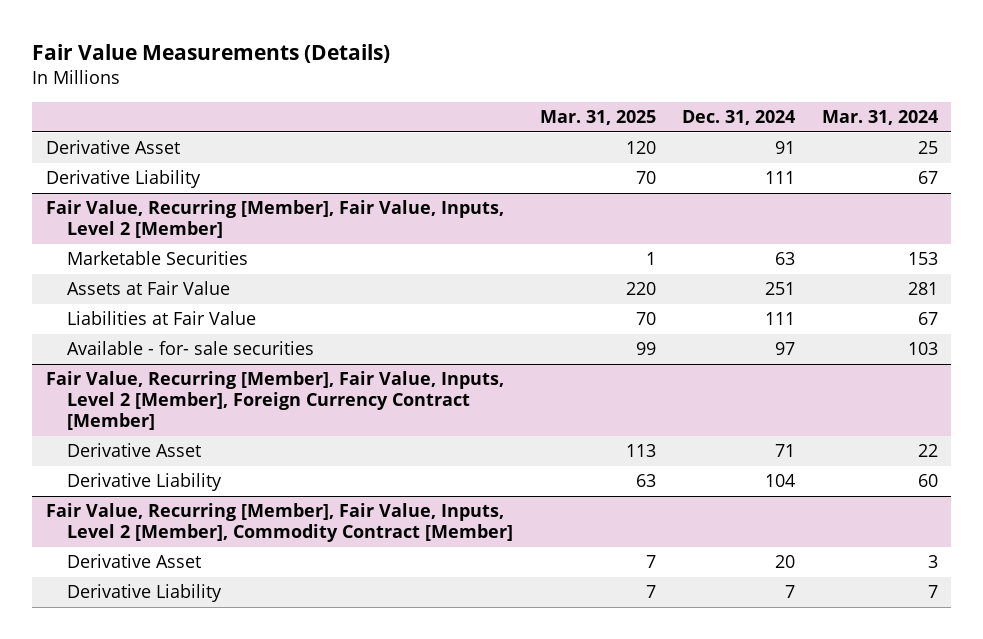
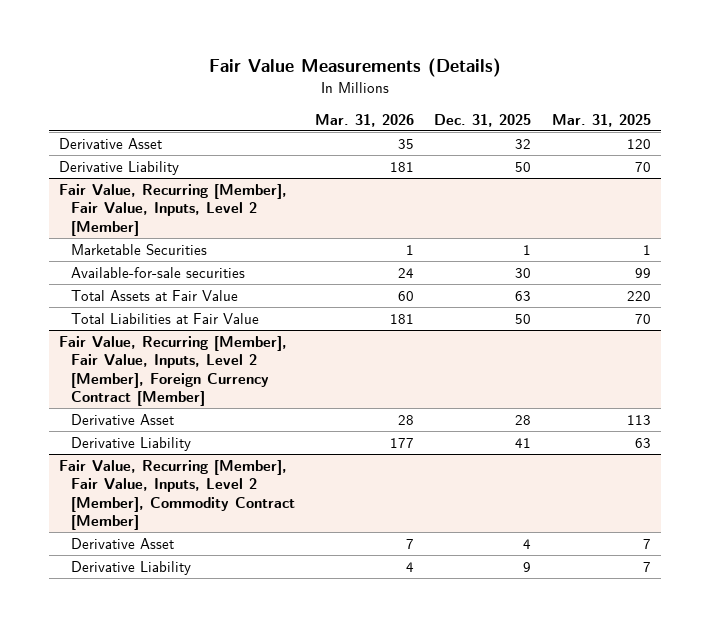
- | Mar. 31, 2025 | Dec. 31, 2024 | Mar. 31, 2024
+ | Mar. 31, 2026 | Dec. 31, 2025 | Mar. 31, 2025
@ Fair Value, Recurring [Member], Fair Value, Inputs, Level 2 [Member]
- Assets at Fair Value | 220 | 251 | 281
- Liabilities at Fair Value | 70 | 111 | 67
- Available - for- sale securities | 99 | 97 | 103
+ Available-for-sale securities | 24 | 30 | 99
+ Total Assets at Fair Value | 60 | 63 | 220
+ Total Liabilities at Fair Value | 181 | 50 | 70

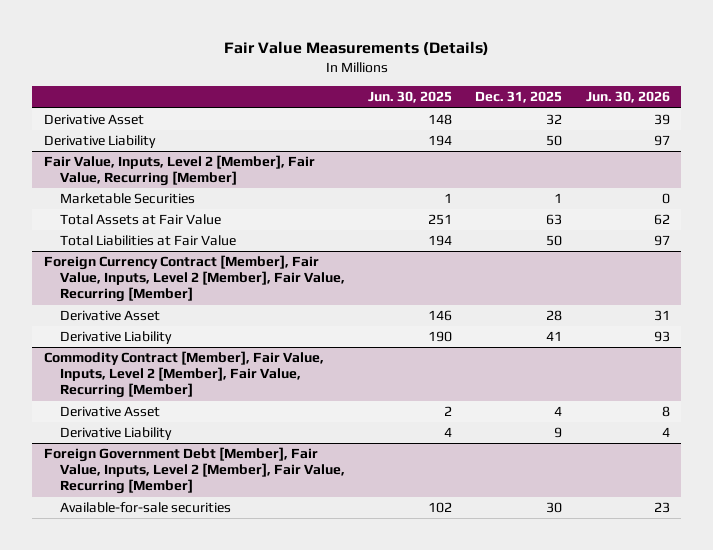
- | Mar. 31, 2026 | Dec. 31, 2025 | Mar. 31, 2025
+ | Jun. 30, 2025 | Dec. 31, 2025 | Jun. 30, 2026
- Fair Value, Recurring [Member], Fair Value, Inputs, Level 2 [Member]
+ Fair Value, Inputs, Level 2 [Member], Fair Value, Recurring [Member]
- Available-for-sale securities | 24 | 30 | 99
- Fair Value, Recurring [Member], Fair Value, Inputs, Level 2 [Member], Foreign Currency Contract [Member]
+ Foreign Currency Contract [Member], Fair Value, Inputs, Level 2 [Member], Fair Value, Recurring [Member]
- Fair Value, Recurring [Member], Fair Value, Inputs, Level 2 [Member], Commodity Contract [Member]
+ Commodity Contract [Member], Fair Value, Inputs, Level 2 [Member], Fair Value, Recurring [Member]
+ Foreign Government Debt [Member], Fair Value, Inputs, Level 2 [Member], Fair Value, Recurring [Member]
+ Available-for-sale securities | 102 | 30 | 23

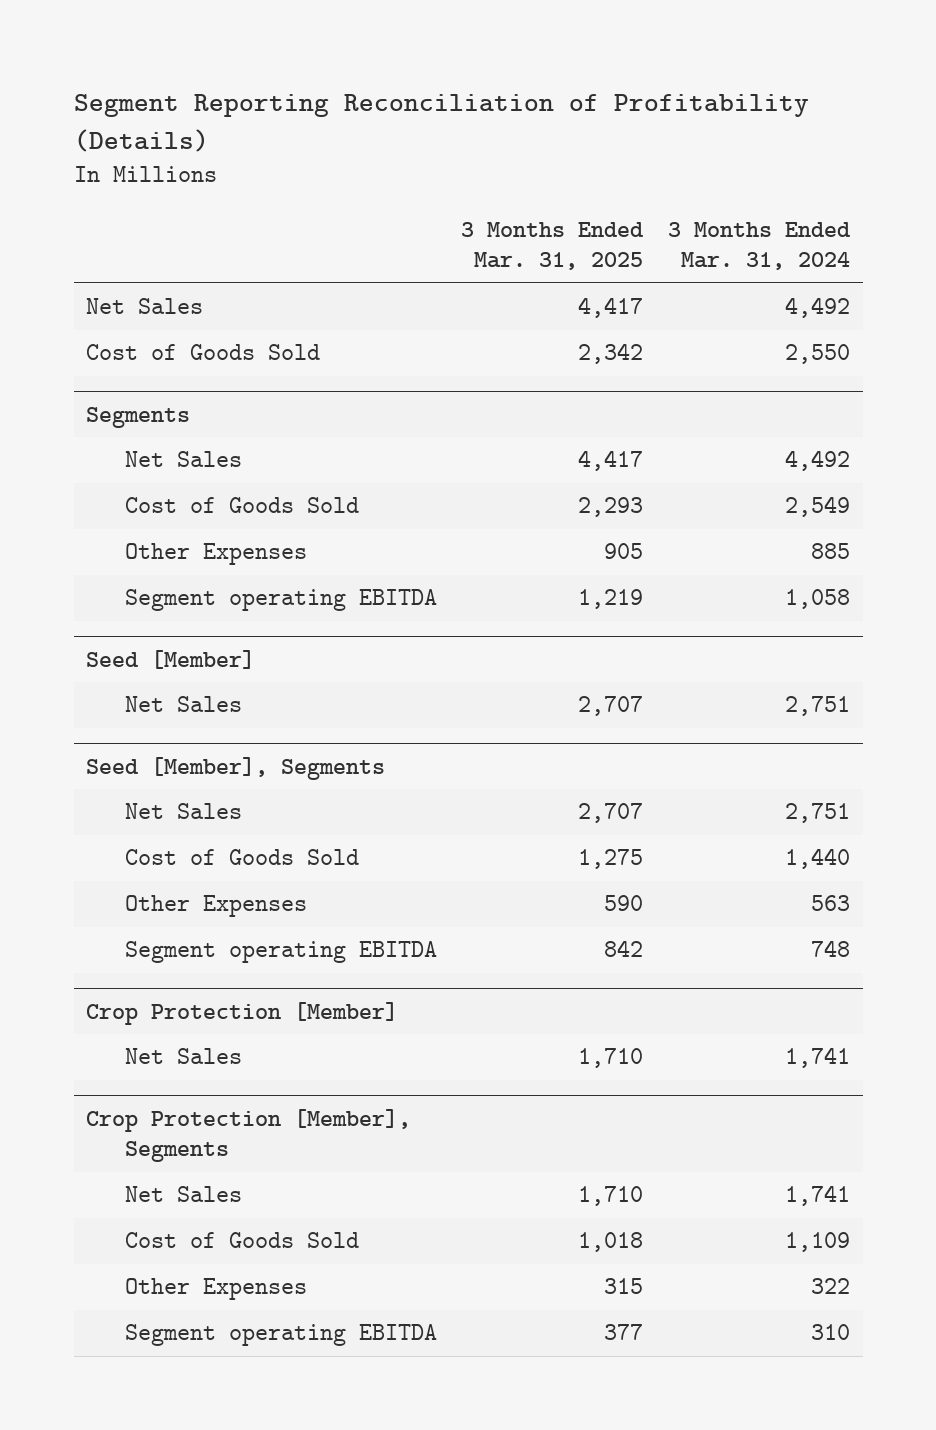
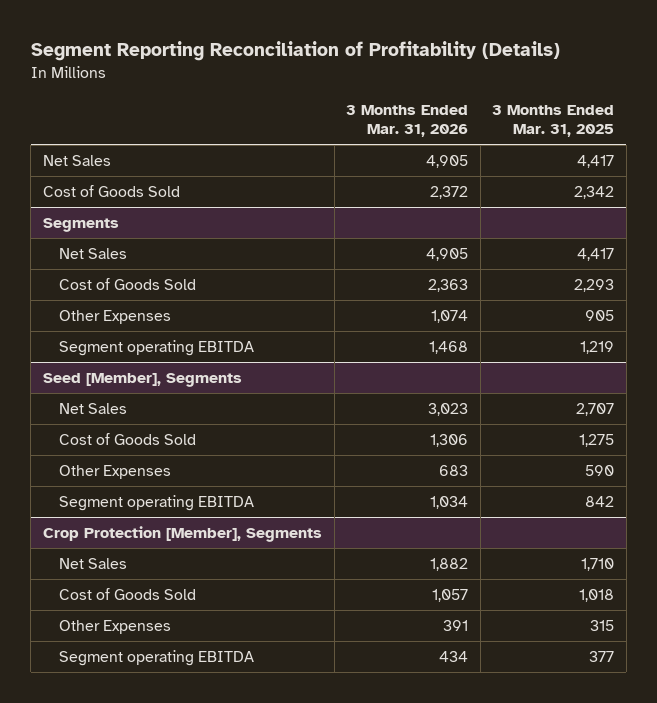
- | 3 Months Ended Mar. 31, 2025 | 3 Months Ended Mar. 31, 2024
+ | 3 Months Ended Mar. 31, 2026 | 3 Months Ended Mar. 31, 2025
- Seed [Member]
- Net Sales | 2,707 | 2,751
- Crop Protection [Member]
- Net Sales | 1,710 | 1,741

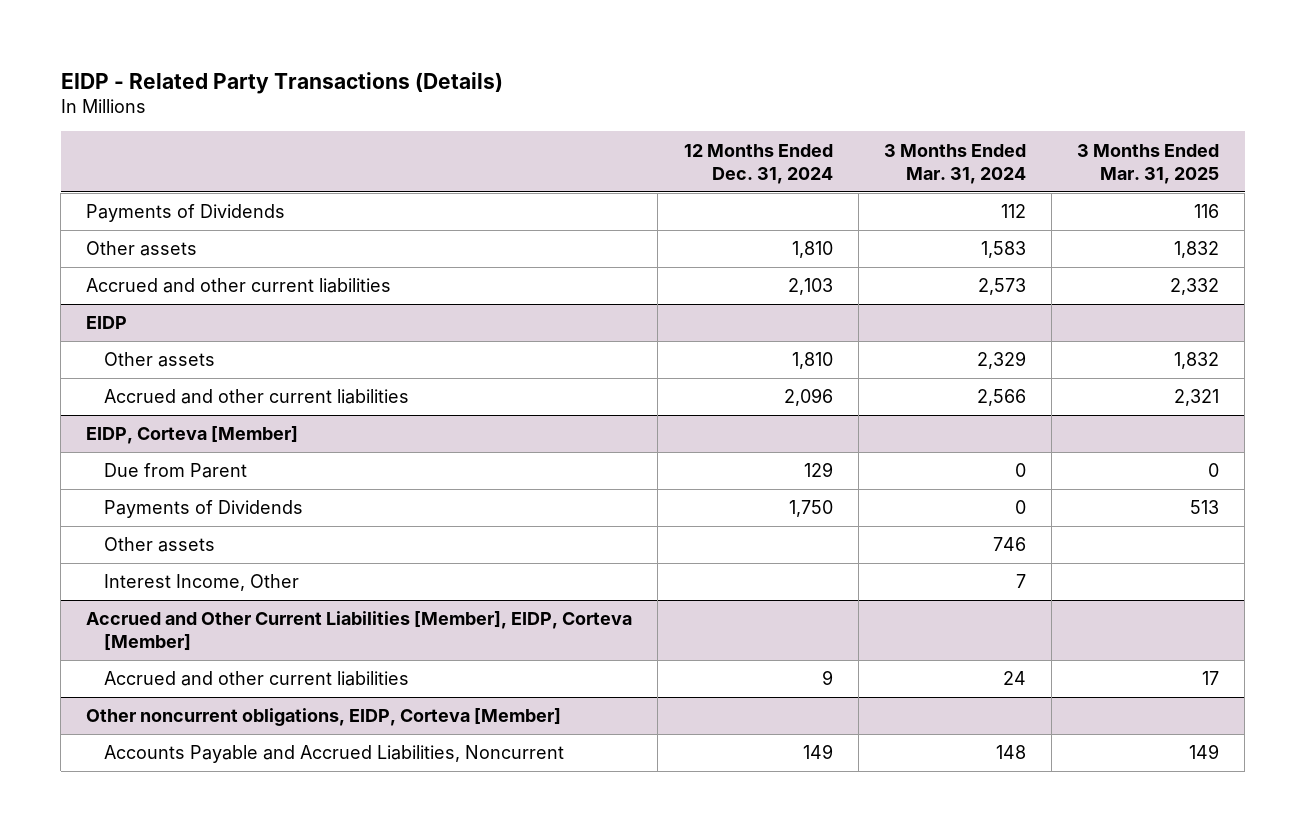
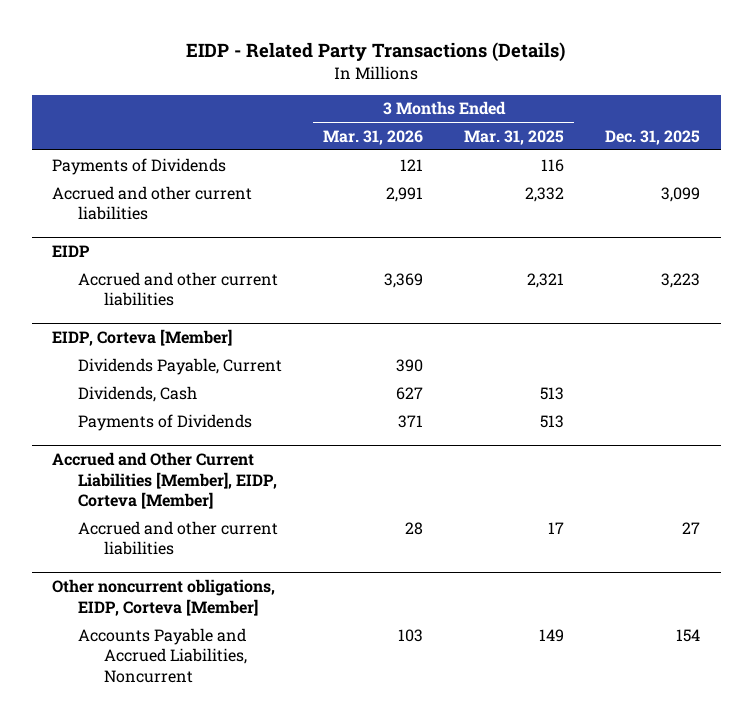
- | 12 Months Ended Dec. 31, 2024 | 3 Months Ended Mar. 31, 2024 | 3 Months Ended Mar. 31, 2025
+ | 3 Months Ended Mar. 31, 2026 | 3 Months Ended Mar. 31, 2025 | Dec. 31, 2025
- Other assets | 1,810 | 1,583 | 1,832
@ EIDP
- Other assets | 1,810 | 2,329 | 1,832
@ EIDP, Corteva [Member]
- Due from Parent | 129 | 0 | 0
+ Dividends Payable, Current | 390 | |
+ Dividends, Cash | 627 | 513 |
- Other assets | | 746 |
- Interest Income, Other | | 7 |

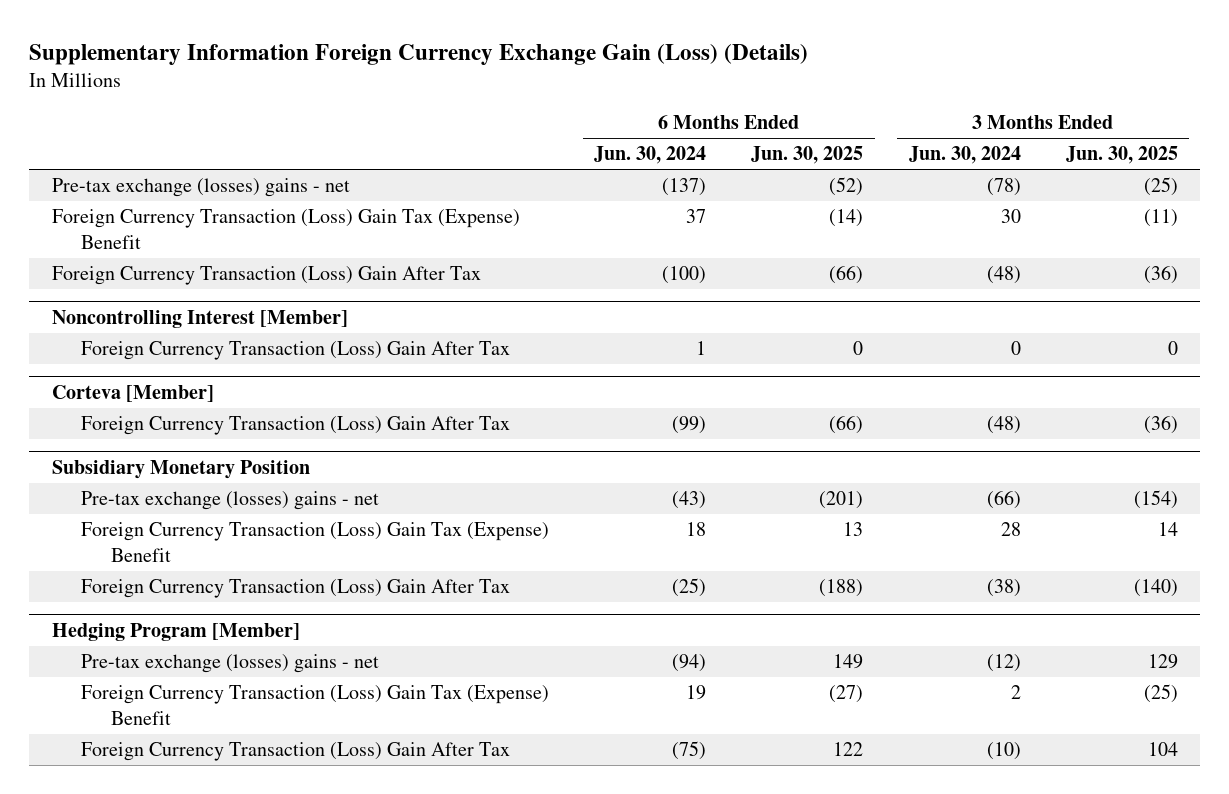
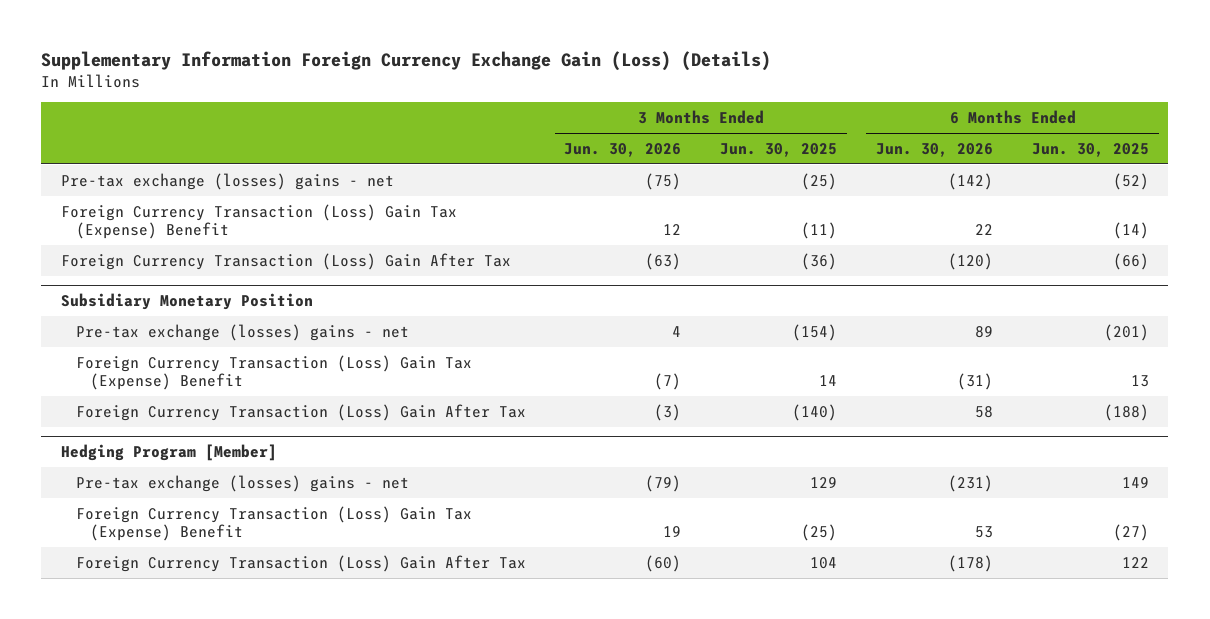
- | 6 Months Ended Jun. 30, 2024 | 6 Months Ended Jun. 30, 2025 | 3 Months Ended Jun. 30, 2024 | 3 Months Ended Jun. 30, 2025
+ | 3 Months Ended Jun. 30, 2026 | 3 Months Ended Jun. 30, 2025 | 6 Months Ended Jun. 30, 2026 | 6 Months Ended Jun. 30, 2025
- Noncontrolling Interest [Member]
- Foreign Currency Transaction (Loss) Gain After Tax | 1 | 0 | 0 | 0
- Corteva [Member]
- Foreign Currency Transaction (Loss) Gain After Tax | (99) | (66) | (48) | (36)

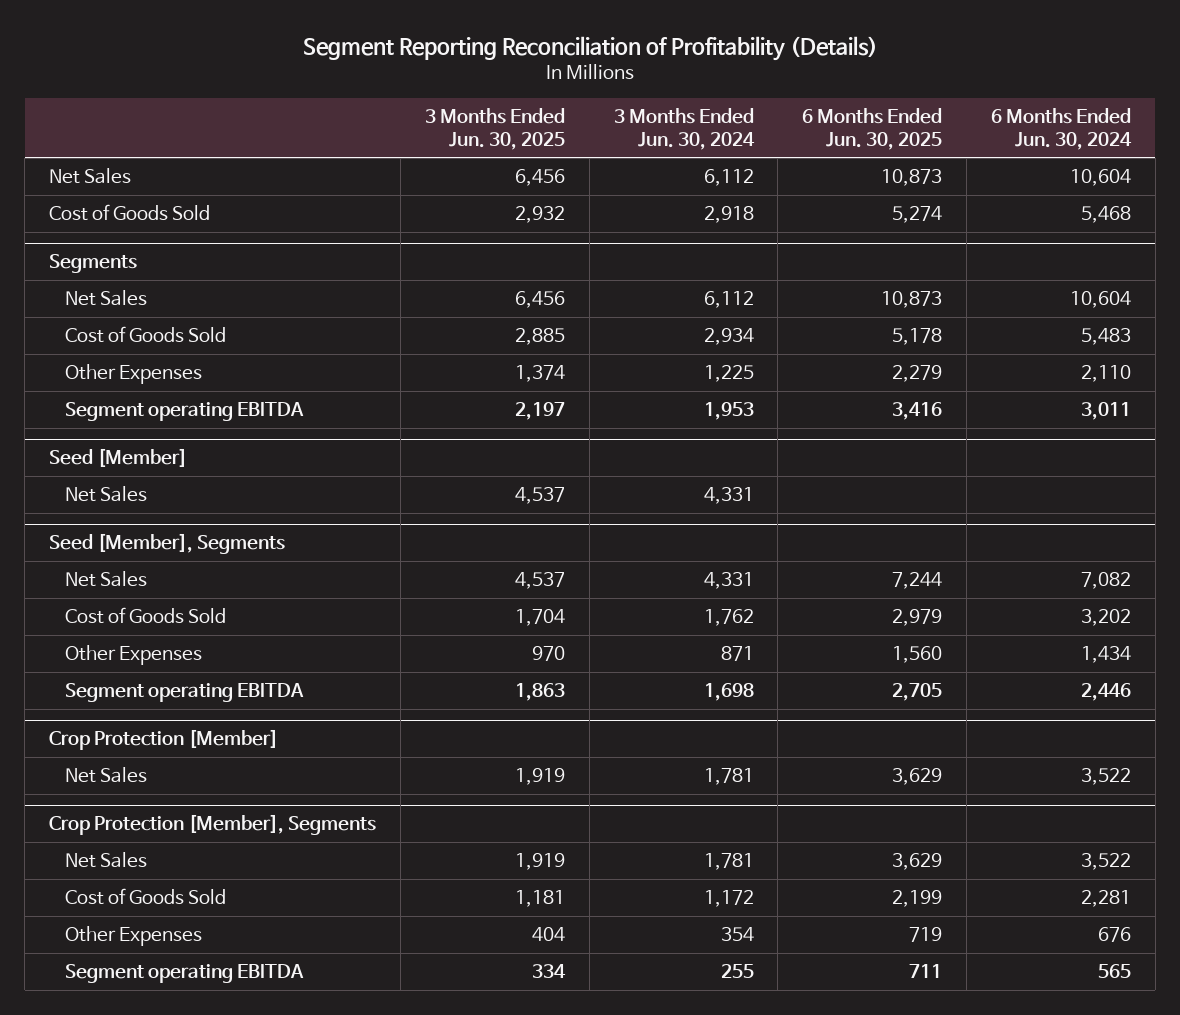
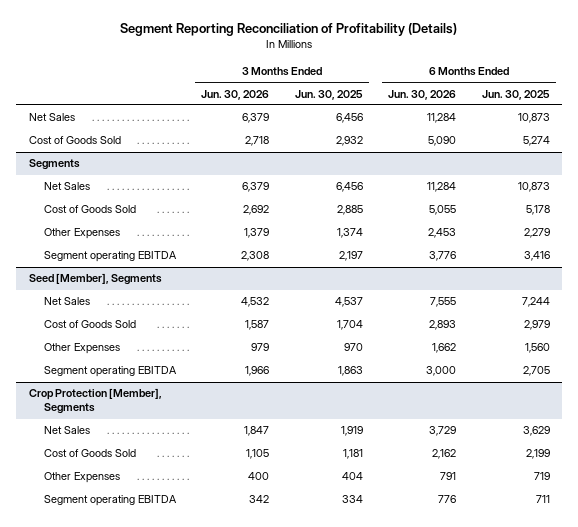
- | 3 Months Ended Jun. 30, 2025 | 3 Months Ended Jun. 30, 2024 | 6 Months Ended Jun. 30, 2025 | 6 Months Ended Jun. 30, 2024
+ | 3 Months Ended Jun. 30, 2026 | 3 Months Ended Jun. 30, 2025 | 6 Months Ended Jun. 30, 2026 | 6 Months Ended Jun. 30, 2025
- Seed [Member]
- Net Sales | 4,537 | 4,331 | |
- Crop Protection [Member]
- Net Sales | 1,919 | 1,781 | 3,629 | 3,522

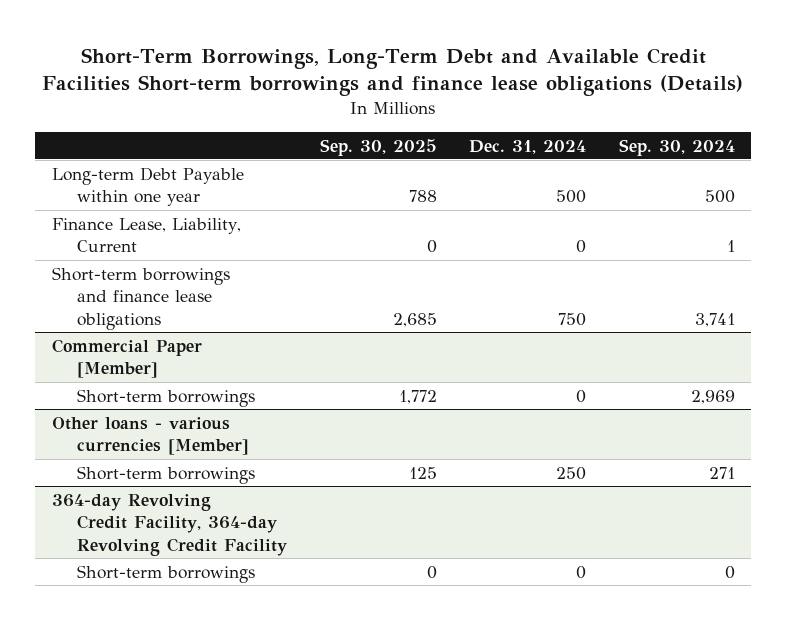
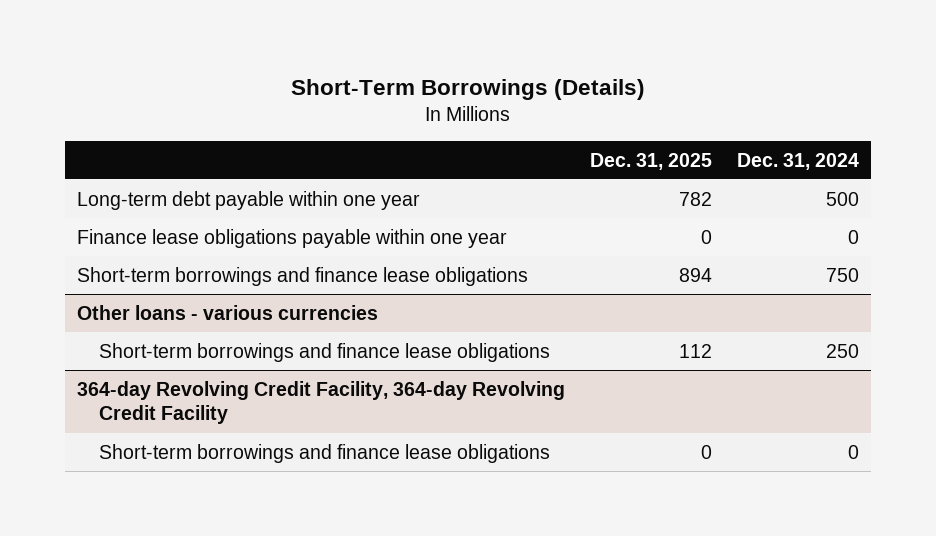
- Short-Term Borrowings, Long-Term Debt and Available Credit Facilities Short-term borrowings and finance lease obligations (Details)
+ Short-Term Borrowings (Details)
- | Sep. 30, 2025 | Dec. 31, 2024 | Sep. 30, 2024
+ | Dec. 31, 2025 | Dec. 31, 2024
- Long-term Debt Payable within one year | 788 | 500 | 500
- Finance Lease, Liability, Current | 0 | 0 | 1
+ Long-term debt payable within one year | 782 | 500
+ Finance lease obligations payable within one year | 0 | 0
- Commercial Paper [Member]
- Short-term borrowings | 1,772 | 0 | 2,969
- Other loans - various currencies [Member]
- Short-term borrowings | 125 | 250 | 271
+ Other loans - various currencies
+ Short-term borrowings and finance lease obligations | 112 | 250
@ 364-day Revolving Credit Facility, 364-day Revolving Credit Facility
- Short-term borrowings | 0 | 0 | 0
+ Short-term borrowings and finance lease obligations | 0 | 0

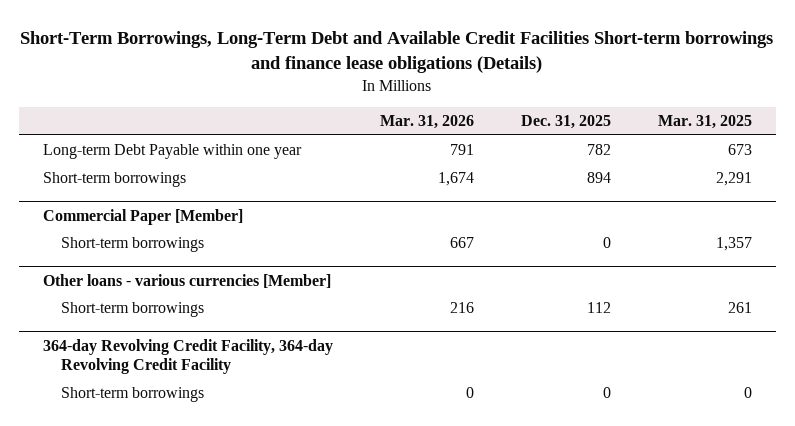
- Short-Term Borrowings (Details)
+ Short-Term Borrowings, Long-Term Debt and Available Credit Facilities Short-term borrowings and finance lease obligations (Details)
- | Dec. 31, 2025 | Dec. 31, 2024
+ | Mar. 31, 2026 | Dec. 31, 2025 | Mar. 31, 2025
- Long-term debt payable within one year | 782 | 500
- Finance lease obligations payable within one year | 0 | 0
- Short-term borrowings and finance lease obligations | 894 | 750
- Other loans - various currencies
- Short-term borrowings and finance lease obligations | 112 | 250
+ Long-term Debt Payable within one year | 791 | 782 | 673
+ Short-term borrowings | 1,674 | 894 | 2,291
+ Commercial Paper [Member]
+ Short-term borrowings | 667 | 0 | 1,357
+ Other loans - various currencies [Member]
+ Short-term borrowings | 216 | 112 | 261
@ 364-day Revolving Credit Facility, 364-day Revolving Credit Facility
- Short-term borrowings and finance lease obligations | 0 | 0
+ Short-term borrowings | 0 | 0 | 0

